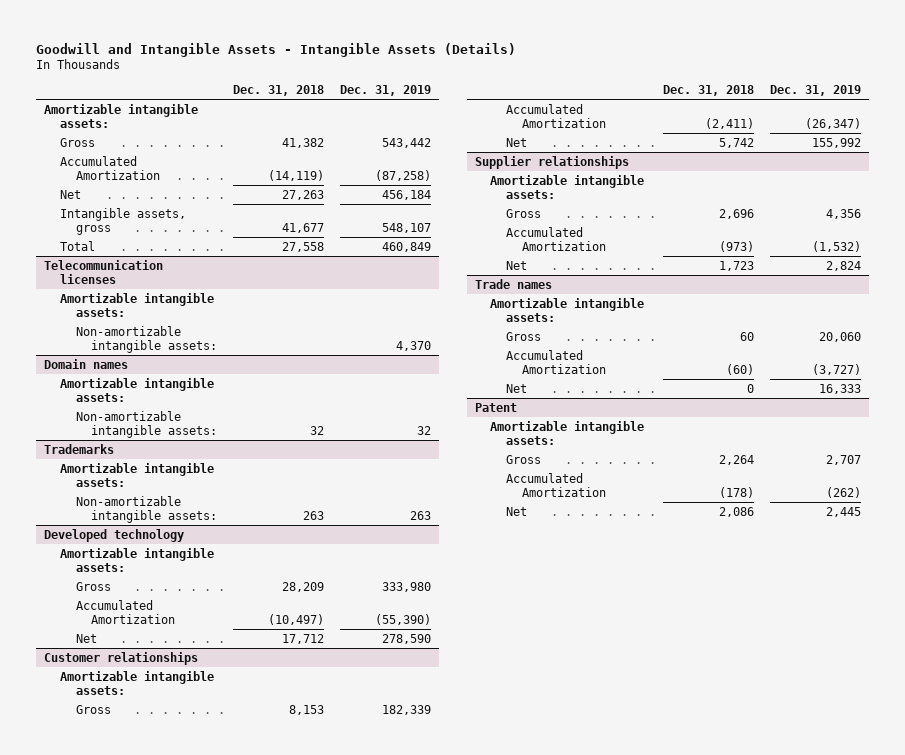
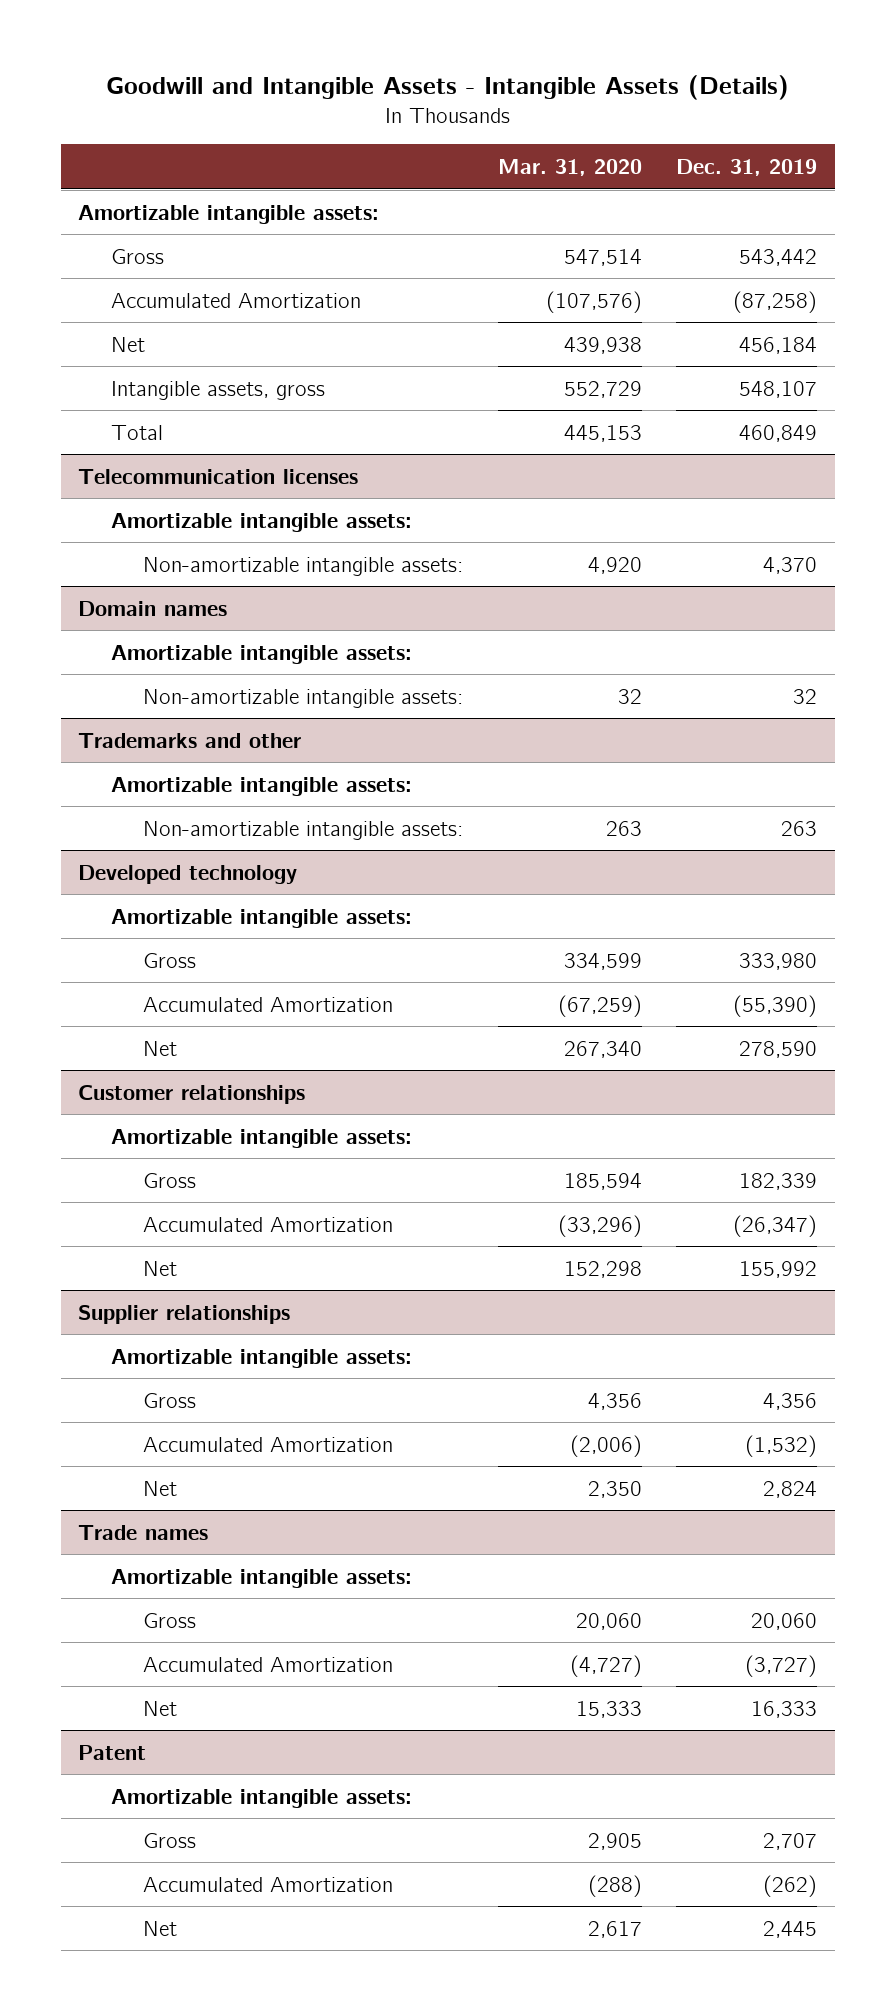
- | Dec. 31, 2018 | Dec. 31, 2019
+ | Mar. 31, 2020 | Dec. 31, 2019
- Trademarks
+ Trademarks and other

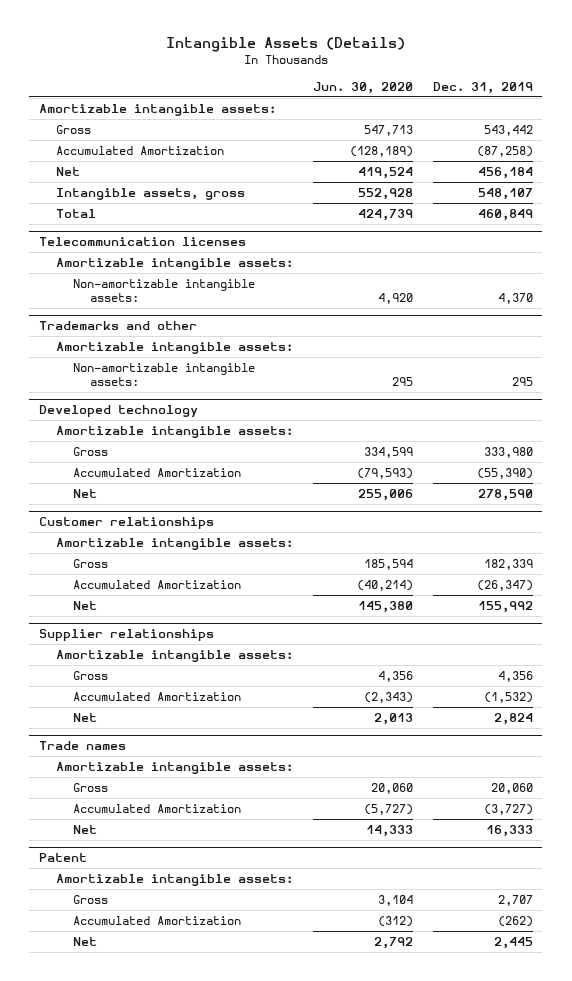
- Goodwill and Intangible Assets - Intangible Assets (Details)
+ Intangible Assets (Details)
- | Mar. 31, 2020 | Dec. 31, 2019
+ | Jun. 30, 2020 | Dec. 31, 2019
- Domain names
- Amortizable intangible assets:
- Non-amortizable intangible assets: | 32 | 32
@ Trademarks and other
- Non-amortizable intangible assets: | 263 | 263
+ Non-amortizable intangible assets: | 295 | 295

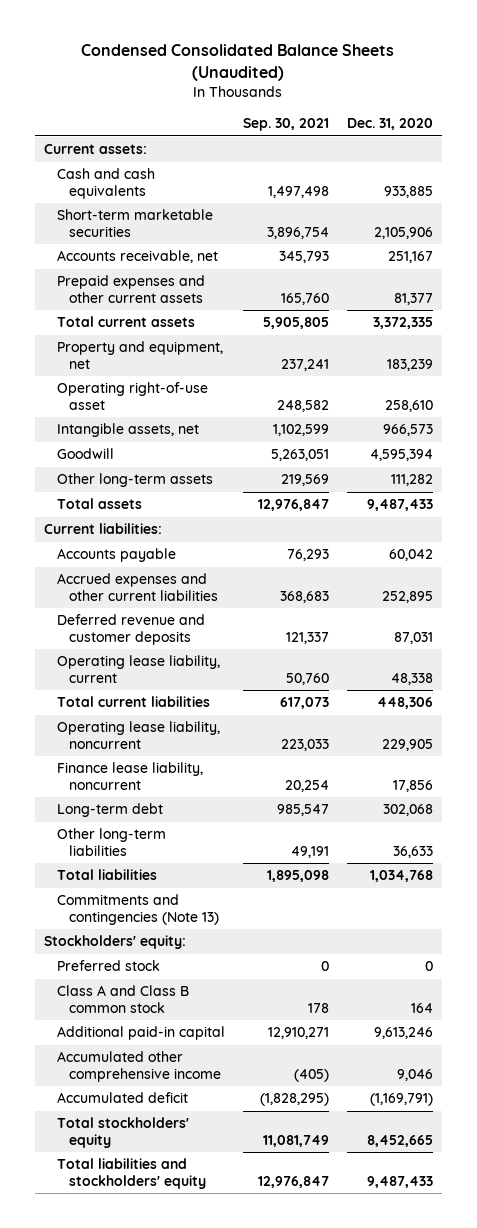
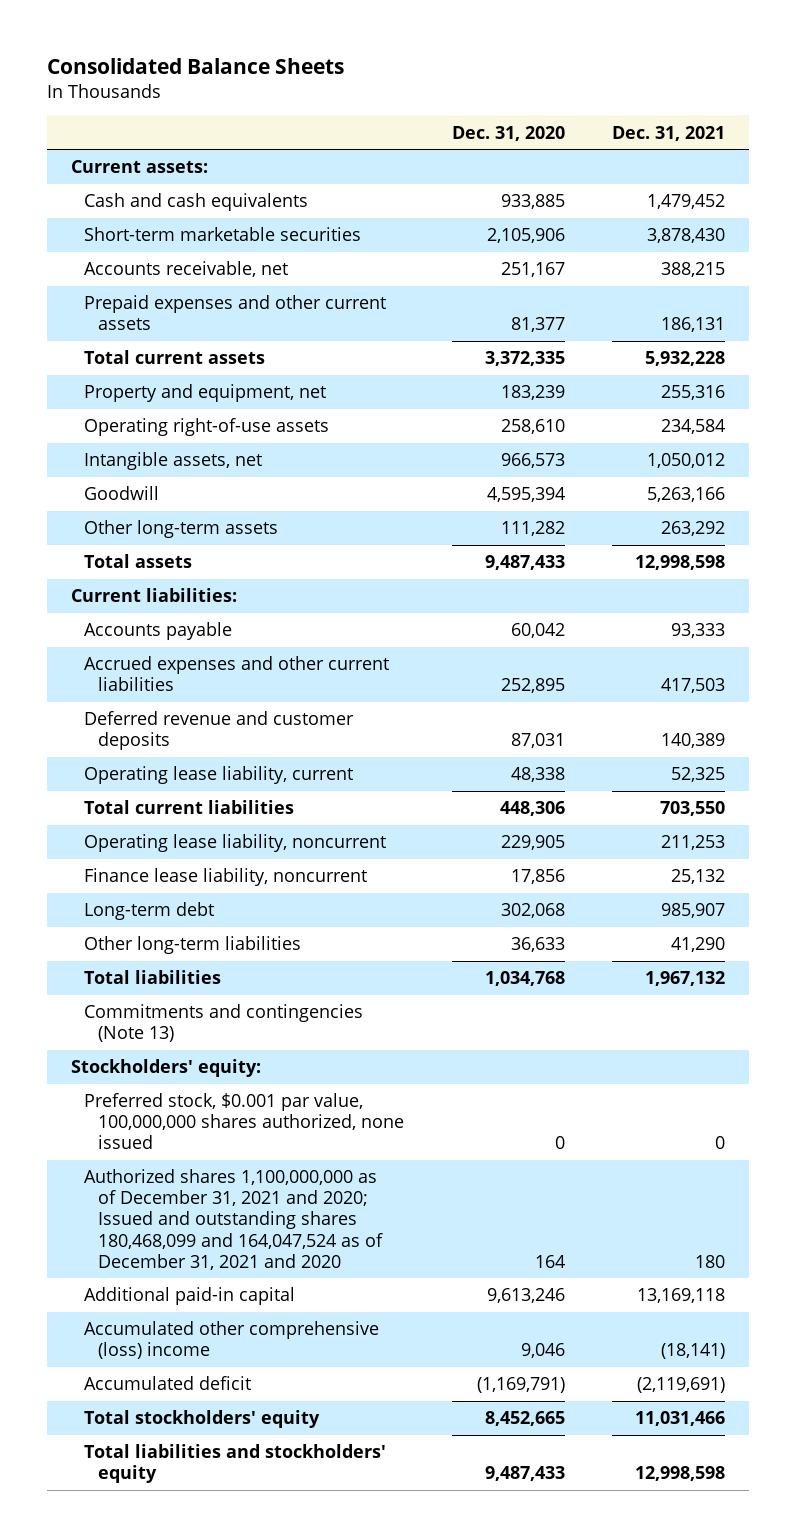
- Condensed Consolidated Balance Sheets (Unaudited)
+ Consolidated Balance Sheets
- | Sep. 30, 2021 | Dec. 31, 2020
+ | Dec. 31, 2020 | Dec. 31, 2021
- Operating right-of-use asset | 248,582 | 258,610
+ Operating right-of-use assets | 258,610 | 234,584
- Preferred stock | 0 | 0
- Class A and Class B common stock | 178 | 164
+ Preferred stock, $0.001 par value, 100,000,000 shares authorized, none issued | 0 | 0
+ Authorized shares 1,100,000,000 as of December 31, 2021 and 2020; Issued and outstanding shares 180,468,099 and 164,047,524 as of December 31, 2021 and 2020 | 164 | 180
- Accumulated other comprehensive income | (405) | 9,046
+ Accumulated other comprehensive (loss) income | 9,046 | (18,141)

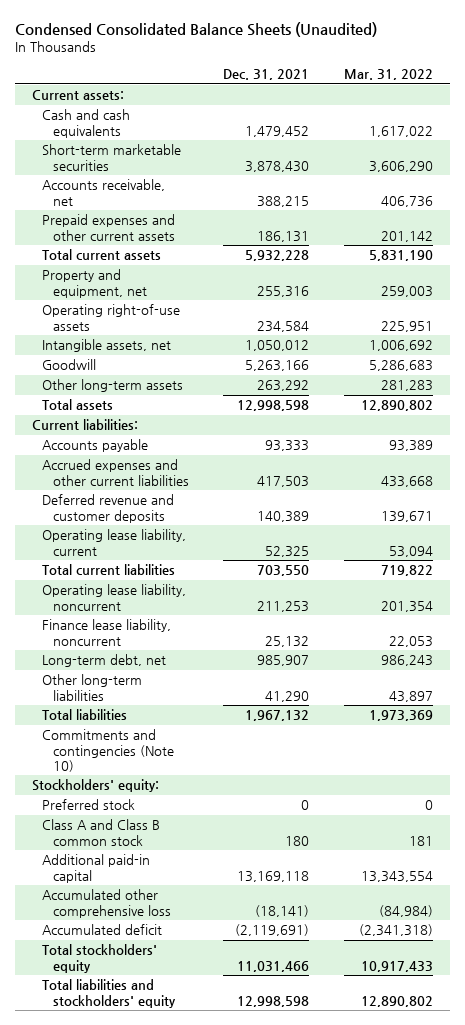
- Consolidated Balance Sheets
+ Condensed Consolidated Balance Sheets (Unaudited)
- | Dec. 31, 2020 | Dec. 31, 2021
+ | Dec. 31, 2021 | Mar. 31, 2022
- Long-term debt | 302,068 | 985,907
+ Long-term debt, net | 985,907 | 986,243
- Commitments and contingencies (Note 13)
+ Commitments and contingencies (Note 10)
- Preferred stock, $0.001 par value, 100,000,000 shares authorized, none issued | 0 | 0
- Authorized shares 1,100,000,000 as of December 31, 2021 and 2020; Issued and outstanding shares 180,468,099 and 164,047,524 as of December 31, 2021 and 2020 | 164 | 180
+ Preferred stock | 0 | 0
+ Class A and Class B common stock | 180 | 181
- Accumulated other comprehensive (loss) income | 9,046 | (18,141)
+ Accumulated other comprehensive loss | (18,141) | (84,984)

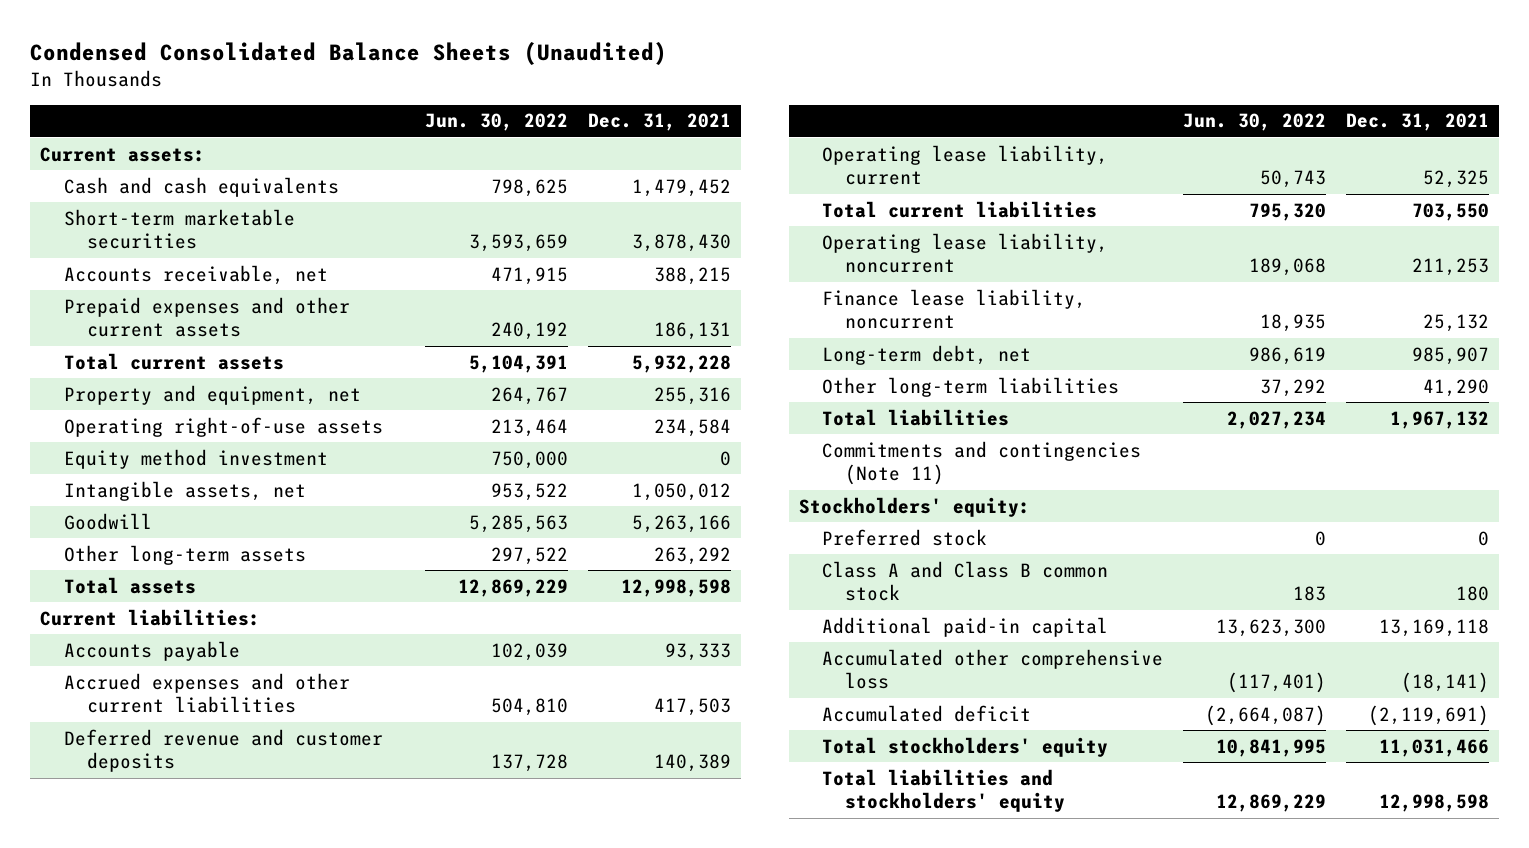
- | Dec. 31, 2021 | Mar. 31, 2022
+ | Jun. 30, 2022 | Dec. 31, 2021
+ Equity method investment | 750,000 | 0
- Commitments and contingencies (Note 10)
+ Commitments and contingencies (Note 11)

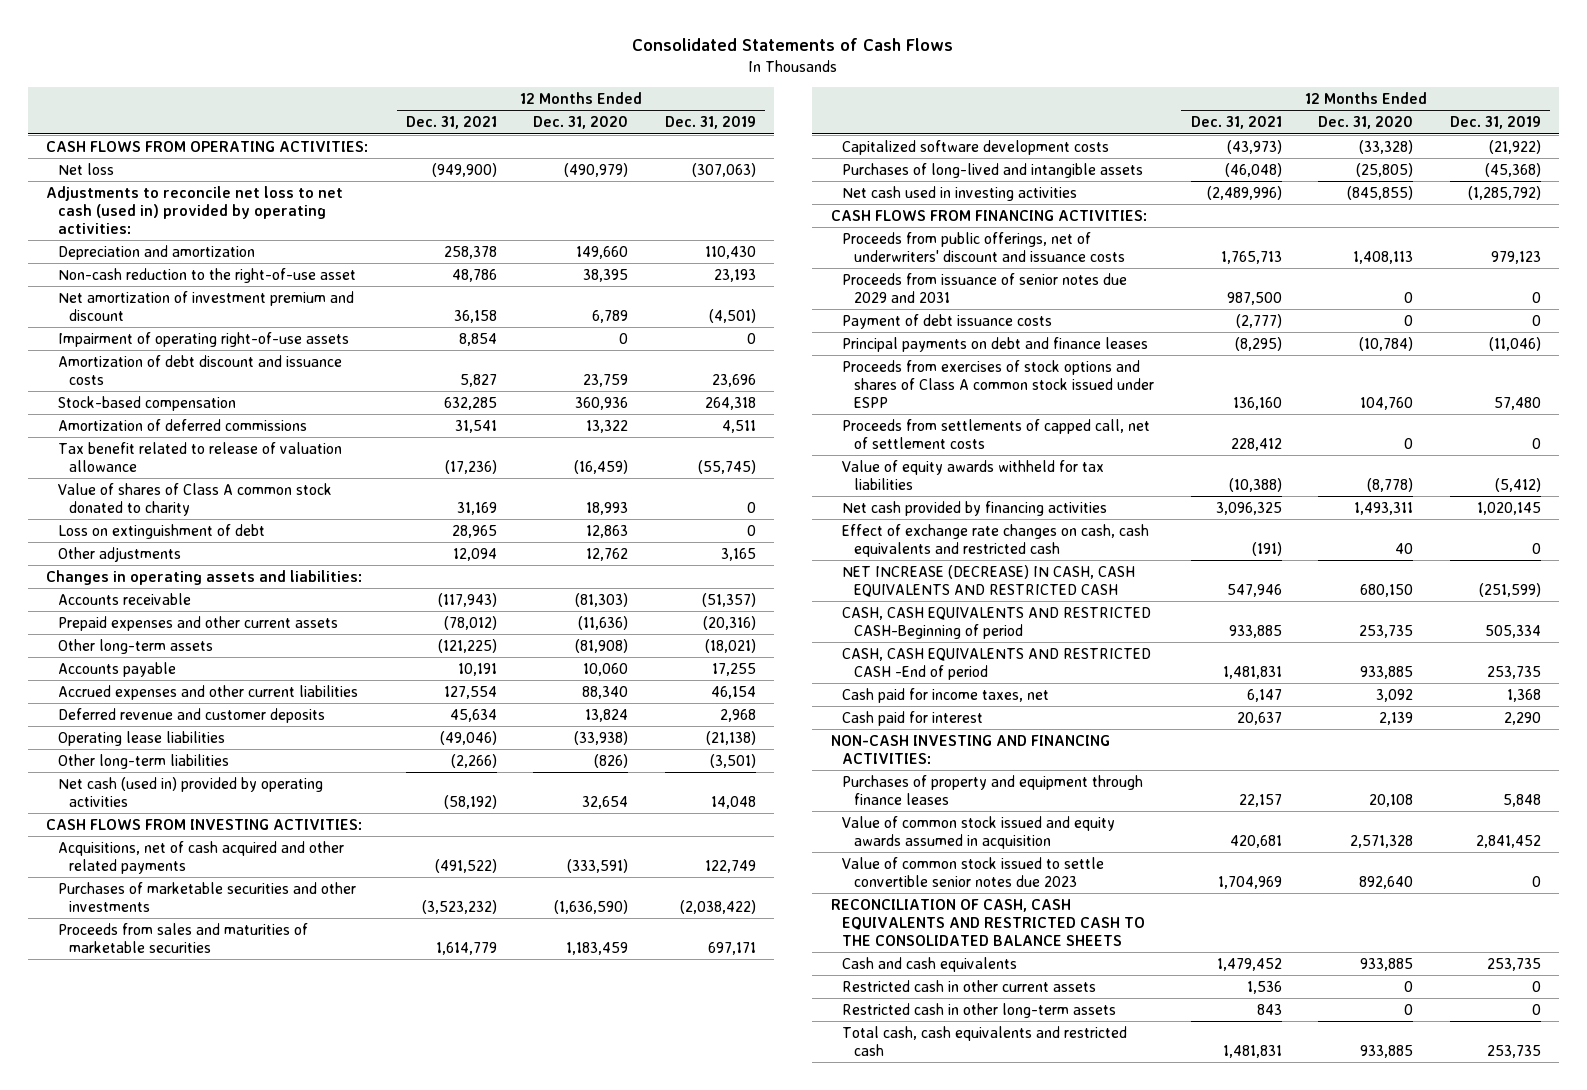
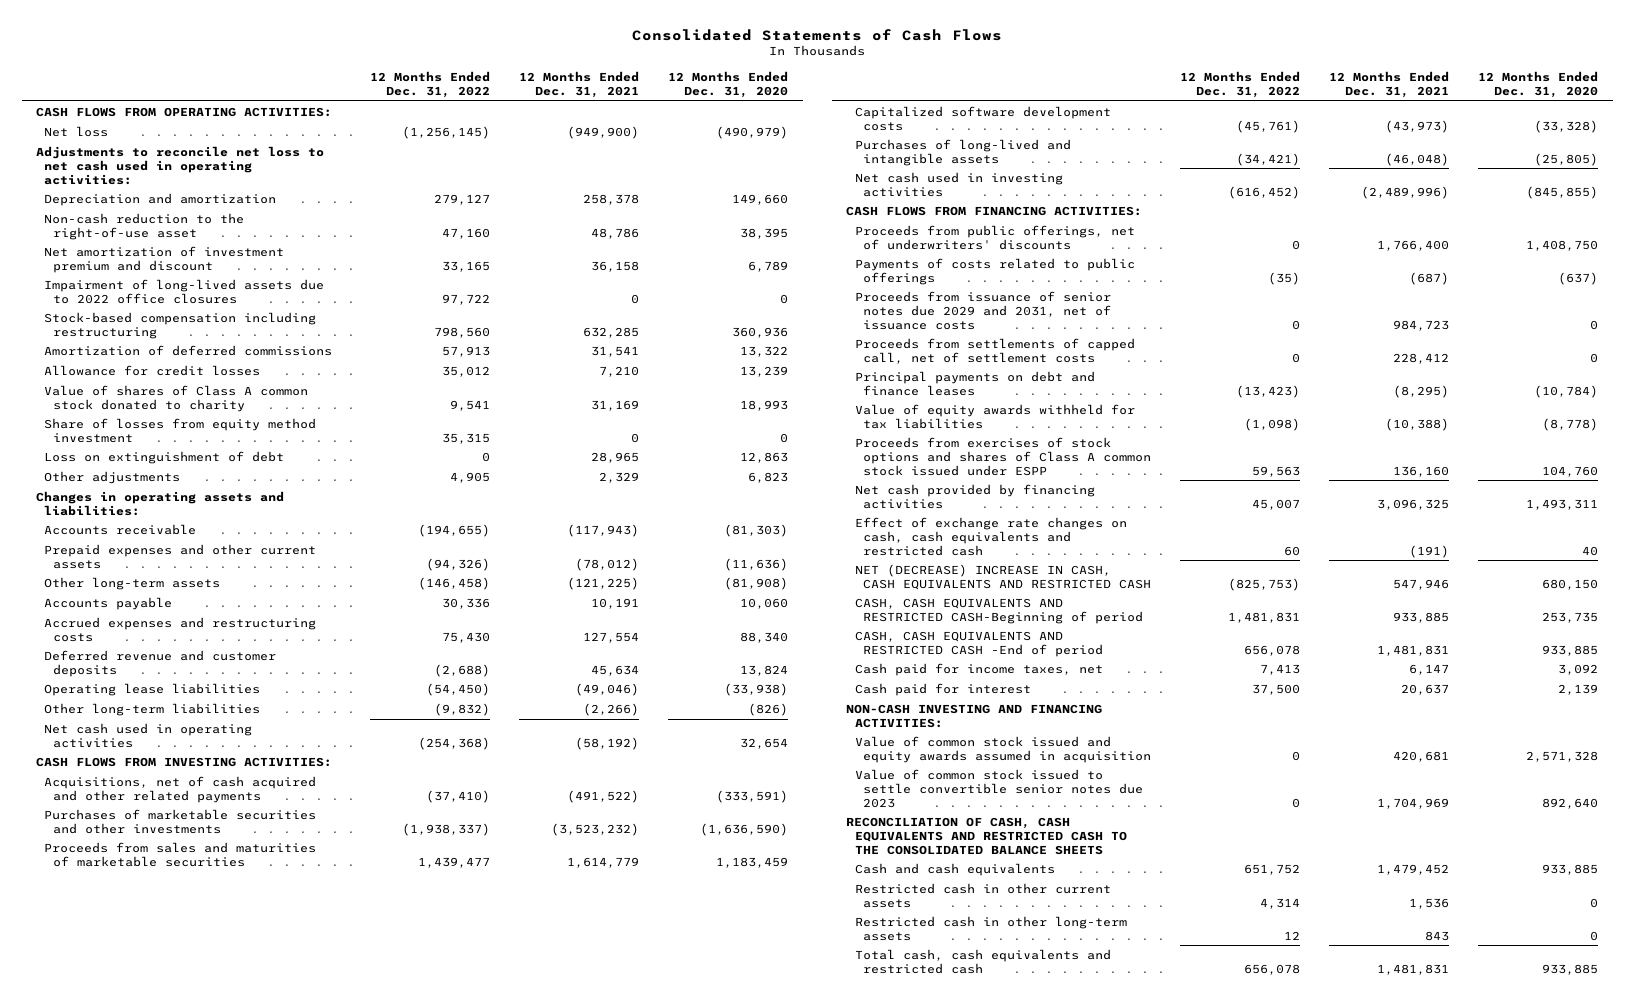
- | 12 Months Ended Dec. 31, 2021 | 12 Months Ended Dec. 31, 2020 | 12 Months Ended Dec. 31, 2019
+ | 12 Months Ended Dec. 31, 2022 | 12 Months Ended Dec. 31, 2021 | 12 Months Ended Dec. 31, 2020
- Adjustments to reconcile net loss to net cash (used in) provided by operating activities:
+ Adjustments to reconcile net loss to net cash used in operating activities:
- Impairment of operating right-of-use assets | 8,854 | 0 | 0
- Amortization of debt discount and issuance costs | 5,827 | 23,759 | 23,696
- Stock-based compensation | 632,285 | 360,936 | 264,318
+ Impairment of long-lived assets due to 2022 office closures | 97,722 | 0 | 0
+ Stock-based compensation including restructuring | 798,560 | 632,285 | 360,936
- Tax benefit related to release of valuation allowance | (17,236) | (16,459) | (55,745)
+ Allowance for credit losses | 35,012 | 7,210 | 13,239
+ Share of losses from equity method investment | 35,315 | 0 | 0
- Other adjustments | 12,094 | 12,762 | 3,165
+ Other adjustments | 4,905 | 2,329 | 6,823
- Accrued expenses and other current liabilities | 127,554 | 88,340 | 46,154
+ Accrued expenses and restructuring costs | 75,430 | 127,554 | 88,340
- Net cash (used in) provided by operating activities | (58,192) | 32,654 | 14,048
+ Net cash used in operating activities | (254,368) | (58,192) | 32,654
- Proceeds from public offerings, net of underwriters' discount and issuance costs | 1,765,713 | 1,408,113 | 979,123
- Proceeds from issuance of senior notes due 2029 and 2031 | 987,500 | 0 | 0
- Payment of debt issuance costs | (2,777) | 0 | 0
+ Proceeds from public offerings, net of underwriters' discounts | 0 | 1,766,400 | 1,408,750
+ Payments of costs related to public offerings | (35) | (687) | (637)
+ Proceeds from issuance of senior notes due 2029 and 2031, net of issuance costs | 0 | 984,723 | 0
moved down: Principal payments on debt and finance leases | (13,423) | (8,295) | (10,784)
moved down: Proceeds from exercises of stock options and shares of Class A common stock issued under ESPP | 59,563 | 136,160 | 104,760
- NET INCREASE (DECREASE) IN CASH, CASH EQUIVALENTS AND RESTRICTED CASH | 547,946 | 680,150 | (251,599)
+ NET (DECREASE) INCREASE IN CASH, CASH EQUIVALENTS AND RESTRICTED CASH | (825,753) | 547,946 | 680,150
- Purchases of property and equipment through finance leases | 22,157 | 20,108 | 5,848

